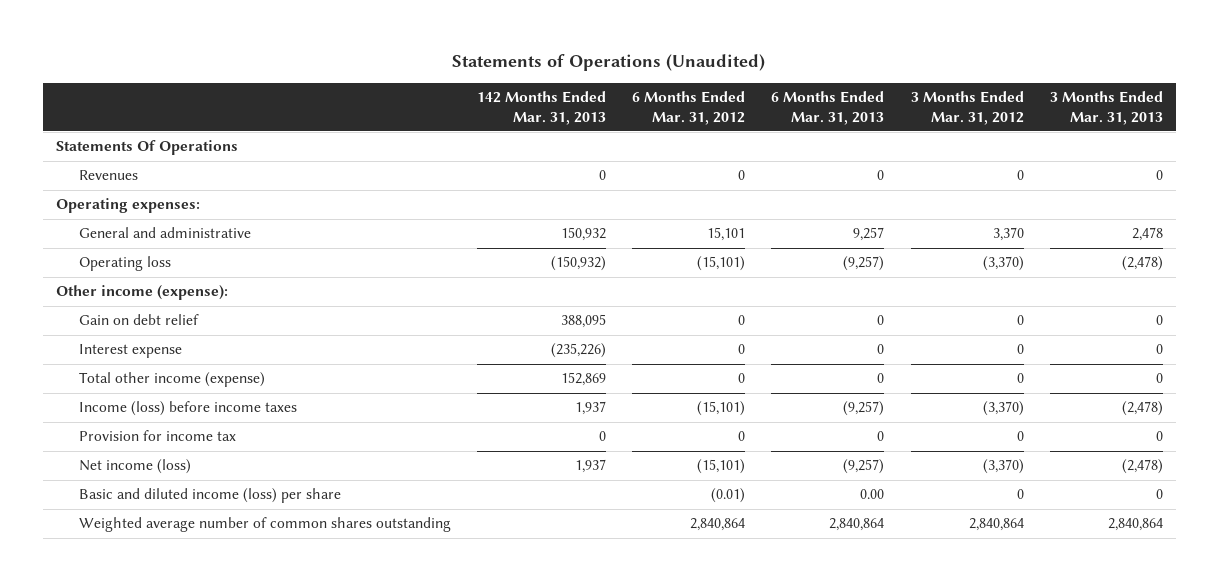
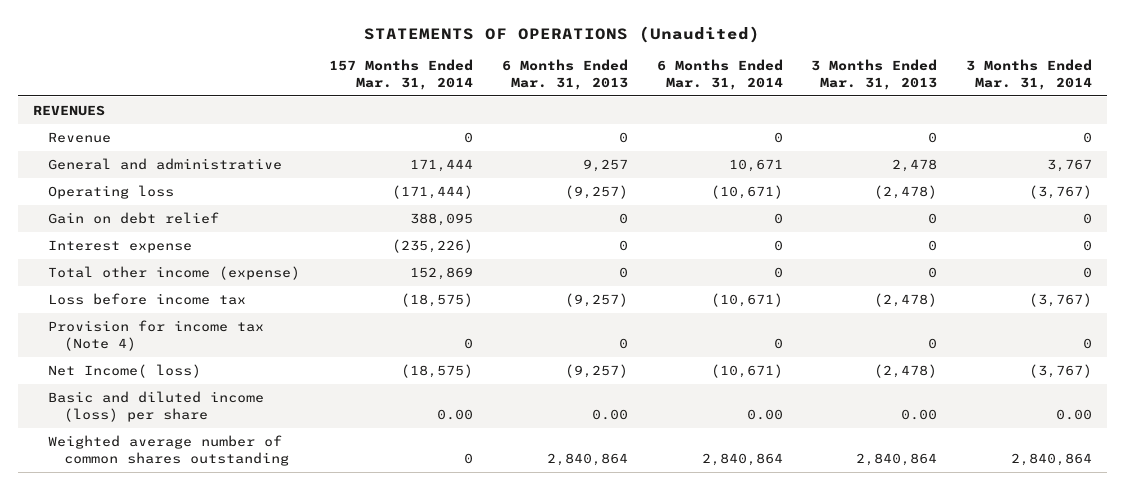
- Statements of Operations (Unaudited)
+ STATEMENTS OF OPERATIONS (Unaudited)
- | 142 Months Ended Mar. 31, 2013 | 6 Months Ended Mar. 31, 2012 | 6 Months Ended Mar. 31, 2013 | 3 Months Ended Mar. 31, 2012 | 3 Months Ended Mar. 31, 2013
+ | 157 Months Ended Mar. 31, 2014 | 6 Months Ended Mar. 31, 2013 | 6 Months Ended Mar. 31, 2014 | 3 Months Ended Mar. 31, 2013 | 3 Months Ended Mar. 31, 2014
- Statements Of Operations
- Revenues | 0 | 0 | 0 | 0 | 0
- Operating expenses:
+ REVENUES
+ Revenue | 0 | 0 | 0 | 0 | 0
- Other income (expense):
- Income (loss) before income taxes | 1,937 | (15,101) | (9,257) | (3,370) | (2,478)
- Provision for income tax | 0 | 0 | 0 | 0 | 0
- Net income (loss) | 1,937 | (15,101) | (9,257) | (3,370) | (2,478)
- Basic and diluted income (loss) per share | | (0.01) | 0.00 | 0 | 0
+ Loss before income tax | (18,575) | (9,257) | (10,671) | (2,478) | (3,767)
+ Provision for income tax (Note 4) | 0 | 0 | 0 | 0 | 0
+ Net Income( loss) | (18,575) | (9,257) | (10,671) | (2,478) | (3,767)
+ Basic and diluted income (loss) per share | 0.00 | 0.00 | 0.00 | 0.00 | 0.00

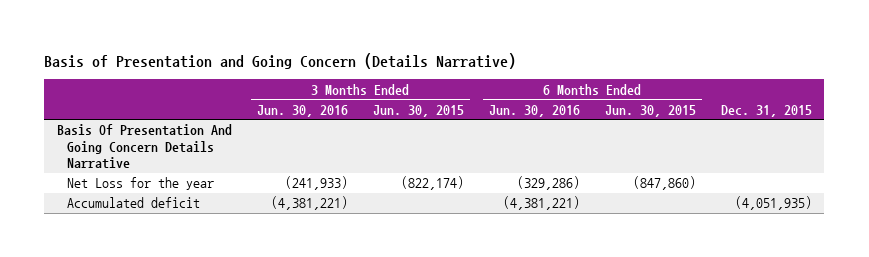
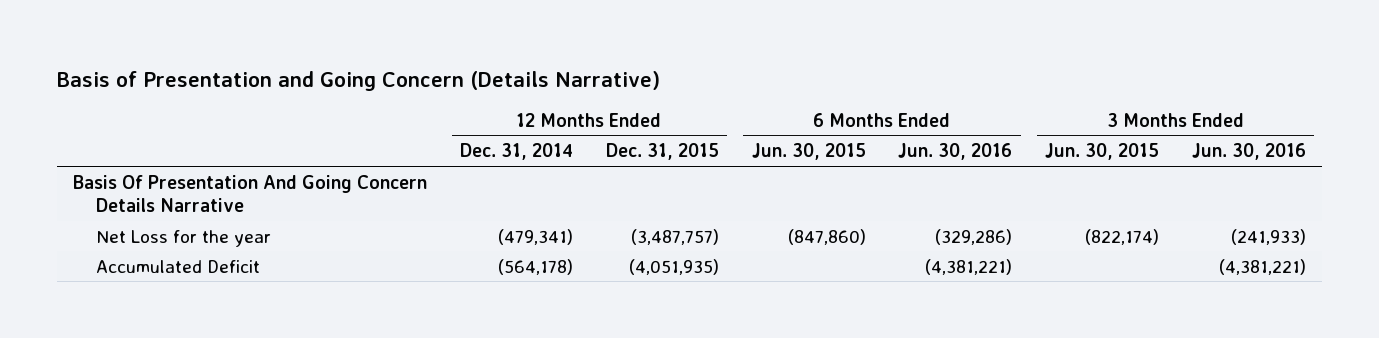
- | 3 Months Ended Jun. 30, 2016 | 3 Months Ended Jun. 30, 2015 | 6 Months Ended Jun. 30, 2016 | 6 Months Ended Jun. 30, 2015 | Dec. 31, 2015
+ | 12 Months Ended Dec. 31, 2014 | 12 Months Ended Dec. 31, 2015 | 6 Months Ended Jun. 30, 2015 | 6 Months Ended Jun. 30, 2016 | 3 Months Ended Jun. 30, 2015 | 3 Months Ended Jun. 30, 2016
- Accumulated deficit | (4,381,221) | | (4,381,221) | | (4,051,935)
+ Accumulated Deficit | (564,178) | (4,051,935) | | (4,381,221) | | (4,381,221)

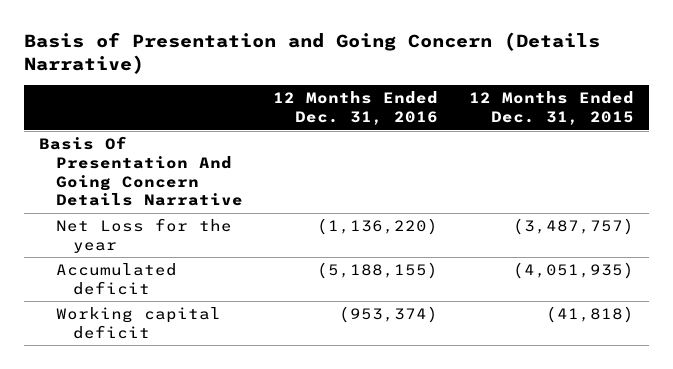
- | 12 Months Ended Dec. 31, 2014 | 12 Months Ended Dec. 31, 2015 | 6 Months Ended Jun. 30, 2015 | 6 Months Ended Jun. 30, 2016 | 3 Months Ended Jun. 30, 2015 | 3 Months Ended Jun. 30, 2016
+ | 12 Months Ended Dec. 31, 2016 | 12 Months Ended Dec. 31, 2015
- Accumulated Deficit | (564,178) | (4,051,935) | | (4,381,221) | | (4,381,221)
+ Accumulated deficit | (5,188,155) | (4,051,935)
+ Working capital deficit | (953,374) | (41,818)

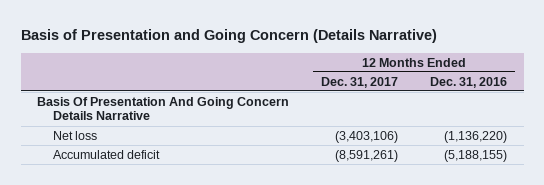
- | 12 Months Ended Dec. 31, 2016 | 12 Months Ended Dec. 31, 2015
+ | 12 Months Ended Dec. 31, 2017 | 12 Months Ended Dec. 31, 2016
- Net Loss for the year | (1,136,220) | (3,487,757)
+ Net loss | (3,403,106) | (1,136,220)
- Working capital deficit | (953,374) | (41,818)

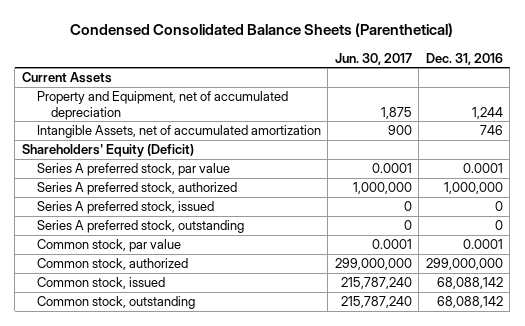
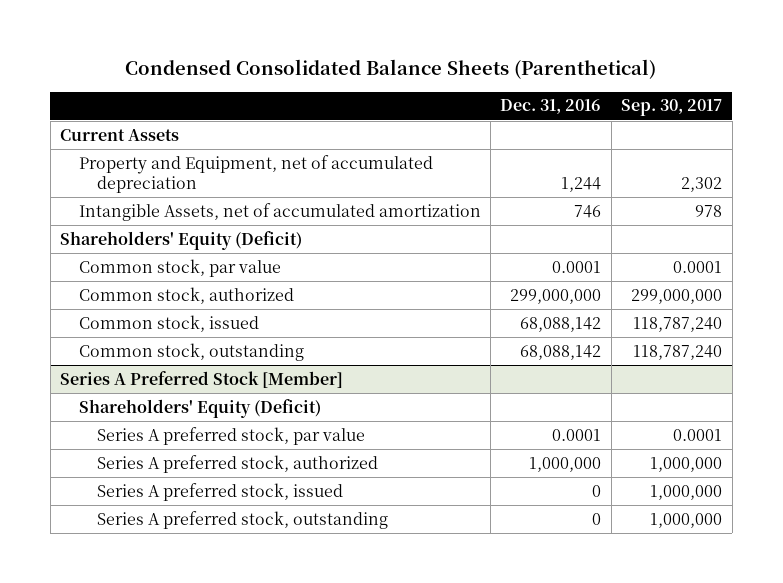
- | Jun. 30, 2017 | Dec. 31, 2016
+ | Dec. 31, 2016 | Sep. 30, 2017
- Series A preferred stock, par value | 0.0001 | 0.0001
- Series A preferred stock, authorized | 1,000,000 | 1,000,000
- Series A preferred stock, issued | 0 | 0
- Series A preferred stock, outstanding | 0 | 0
+ Series A Preferred Stock [Member]
+ Shareholders' Equity (Deficit)
+ Series A preferred stock, par value | 0.0001 | 0.0001
+ Series A preferred stock, authorized | 1,000,000 | 1,000,000
+ Series A preferred stock, issued | 0 | 1,000,000
+ Series A preferred stock, outstanding | 0 | 1,000,000

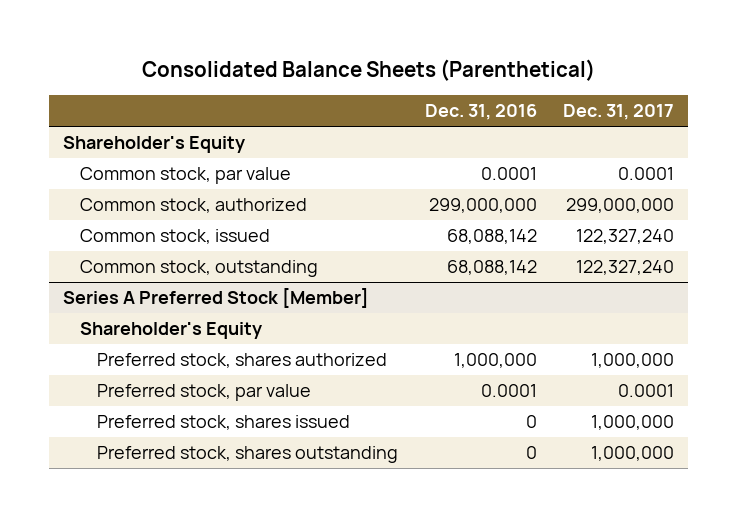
- Condensed Consolidated Balance Sheets (Parenthetical)
+ Consolidated Balance Sheets (Parenthetical)
- | Dec. 31, 2016 | Sep. 30, 2017
+ | Dec. 31, 2016 | Dec. 31, 2017
- Current Assets
- Property and Equipment, net of accumulated depreciation | 1,244 | 2,302
- Intangible Assets, net of accumulated amortization | 746 | 978
- Shareholders' Equity (Deficit)
+ Shareholder's Equity
@ Series A Preferred Stock [Member]
- Shareholders' Equity (Deficit)
- Series A preferred stock, par value | 0.0001 | 0.0001
- Series A preferred stock, authorized | 1,000,000 | 1,000,000
- Series A preferred stock, issued | 0 | 1,000,000
- Series A preferred stock, outstanding | 0 | 1,000,000
+ Shareholder's Equity
+ Preferred stock, shares authorized | 1,000,000 | 1,000,000
+ Preferred stock, par value | 0.0001 | 0.0001
+ Preferred stock, shares issued | 0 | 1,000,000
+ Preferred stock, shares outstanding | 0 | 1,000,000

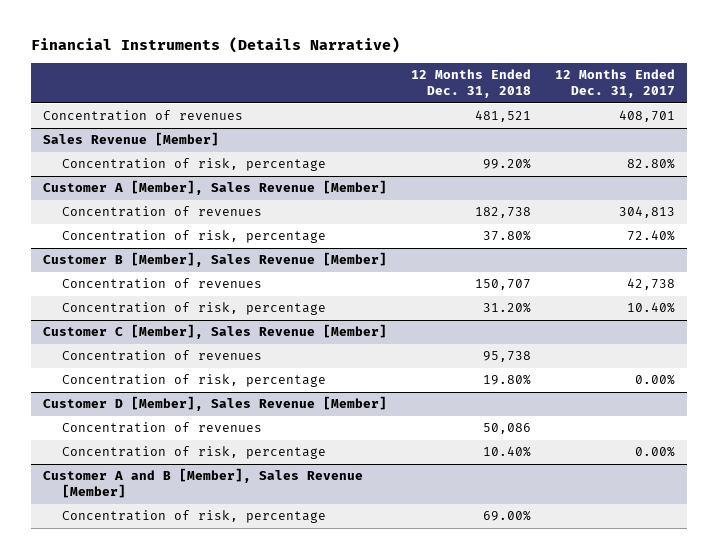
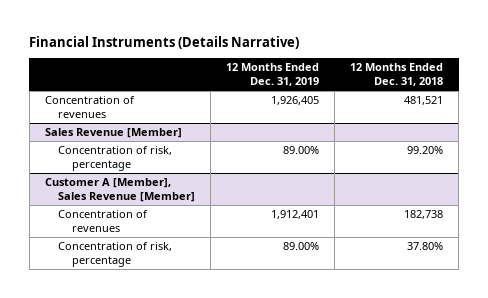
- | 12 Months Ended Dec. 31, 2018 | 12 Months Ended Dec. 31, 2017
+ | 12 Months Ended Dec. 31, 2019 | 12 Months Ended Dec. 31, 2018
- Customer B [Member], Sales Revenue [Member]
- Concentration of revenues | 150,707 | 42,738
- Concentration of risk, percentage | 31.20% | 10.40%
- Customer C [Member], Sales Revenue [Member]
- Concentration of revenues | 95,738 |
- Concentration of risk, percentage | 19.80% | 0.00%
- Customer D [Member], Sales Revenue [Member]
- Concentration of revenues | 50,086 |
- Concentration of risk, percentage | 10.40% | 0.00%
- Customer A and B [Member], Sales Revenue [Member]
- Concentration of risk, percentage | 69.00% |

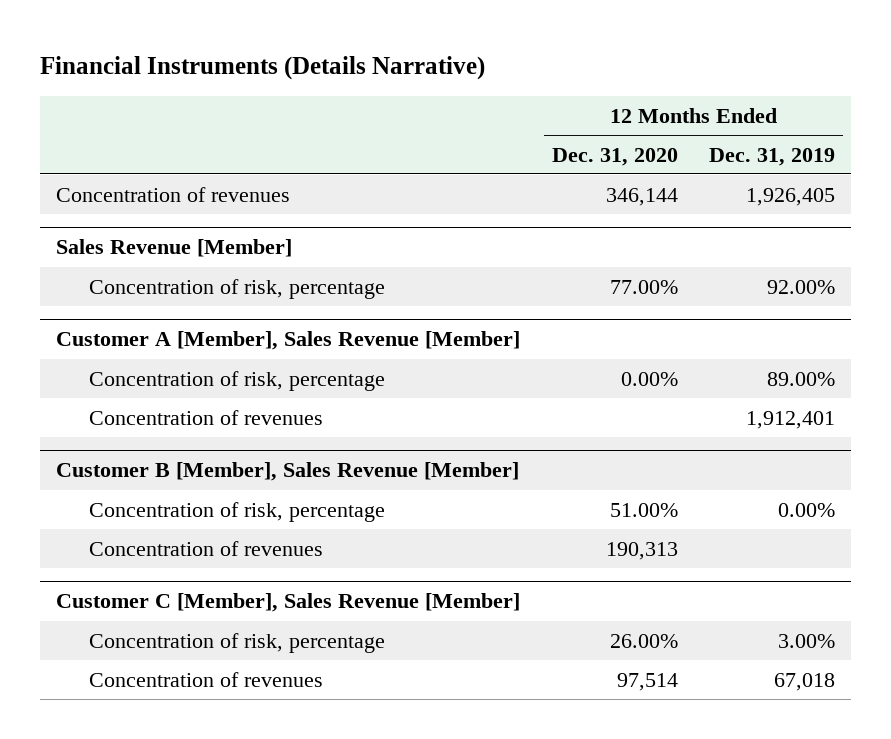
- | 12 Months Ended Dec. 31, 2019 | 12 Months Ended Dec. 31, 2018
+ | 12 Months Ended Dec. 31, 2020 | 12 Months Ended Dec. 31, 2019
@ Sales Revenue [Member]
- Concentration of risk, percentage | 89.00% | 99.20%
+ Concentration of risk, percentage | 77.00% | 92.00%
@ Customer A [Member], Sales Revenue [Member]
moved down: Concentration of revenues | | 1,912,401
+ Customer B [Member], Sales Revenue [Member]
+ Concentration of risk, percentage | 51.00% | 0.00%
+ Concentration of revenues | 190,313 |
+ Customer C [Member], Sales Revenue [Member]
+ Concentration of risk, percentage | 26.00% | 3.00%
+ Concentration of revenues | 97,514 | 67,018

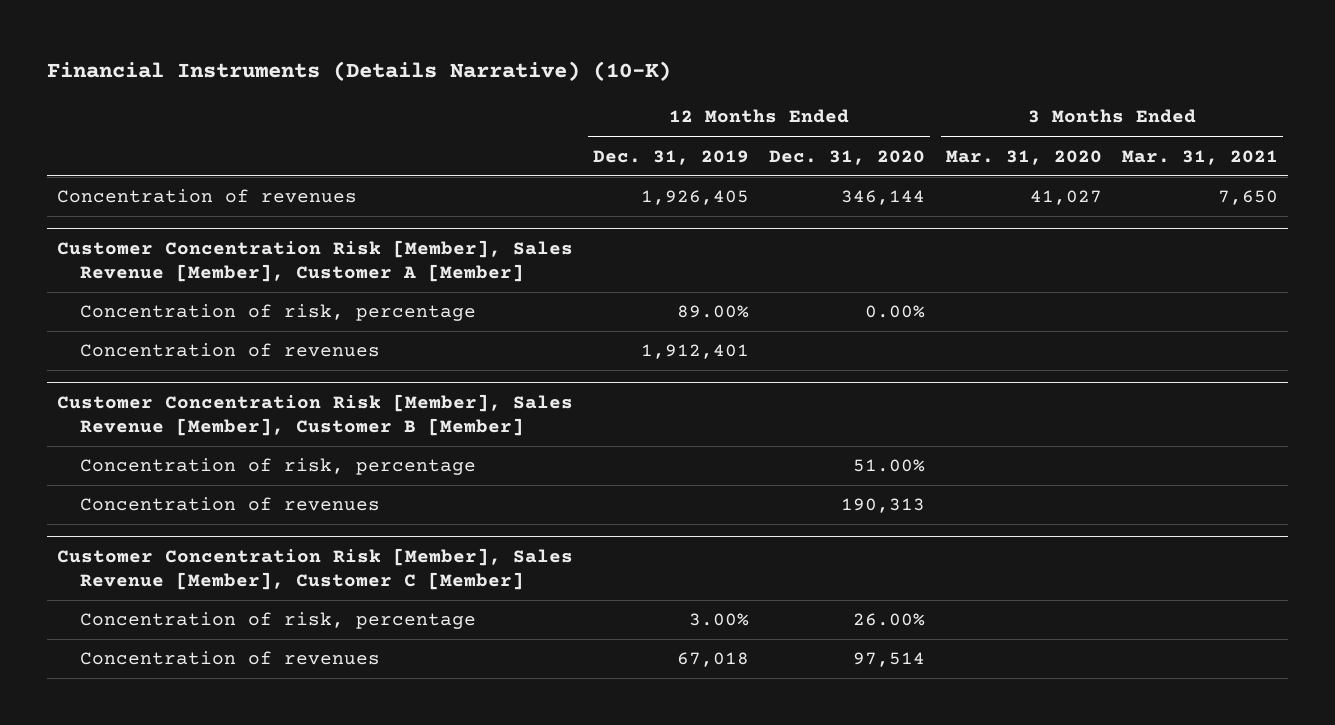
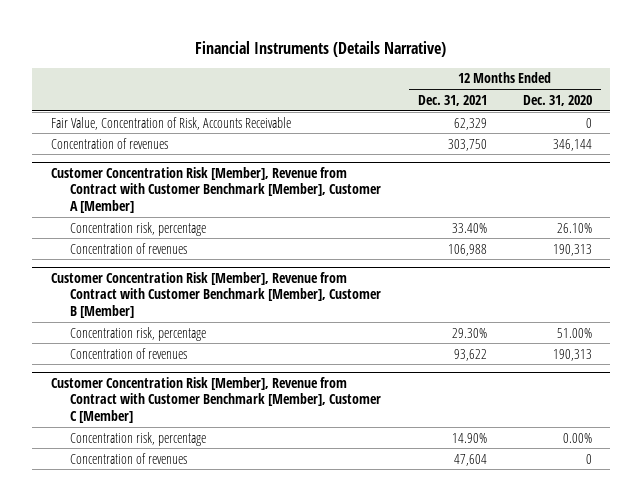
- Financial Instruments (Details Narrative) (10-K)
+ Financial Instruments (Details Narrative)
- | 12 Months Ended Dec. 31, 2019 | 12 Months Ended Dec. 31, 2020 | 3 Months Ended Mar. 31, 2020 | 3 Months Ended Mar. 31, 2021
+ | 12 Months Ended Dec. 31, 2021 | 12 Months Ended Dec. 31, 2020
+ Fair Value, Concentration of Risk, Accounts Receivable | 62,329 | 0
- Customer Concentration Risk [Member], Sales Revenue [Member], Customer A [Member]
- Concentration of risk, percentage | 89.00% | 0.00% | |
- Concentration of revenues | 1,912,401 | | |
- Customer Concentration Risk [Member], Sales Revenue [Member], Customer B [Member]
- Concentration of risk, percentage | | 51.00% | |
+ Customer Concentration Risk [Member], Revenue from Contract with Customer Benchmark [Member], Customer A [Member]
+ Concentration risk, percentage | 33.40% | 26.10%
- Customer Concentration Risk [Member], Sales Revenue [Member], Customer C [Member]
- Concentration of risk, percentage | 3.00% | 26.00% | |
- Concentration of revenues | 67,018 | 97,514 | |
+ Customer Concentration Risk [Member], Revenue from Contract with Customer Benchmark [Member], Customer B [Member]
+ Concentration risk, percentage | 29.30% | 51.00%
+ Concentration of revenues | 93,622 | 190,313
+ Customer Concentration Risk [Member], Revenue from Contract with Customer Benchmark [Member], Customer C [Member]
+ Concentration risk, percentage | 14.90% | 0.00%
+ Concentration of revenues | 47,604 | 0

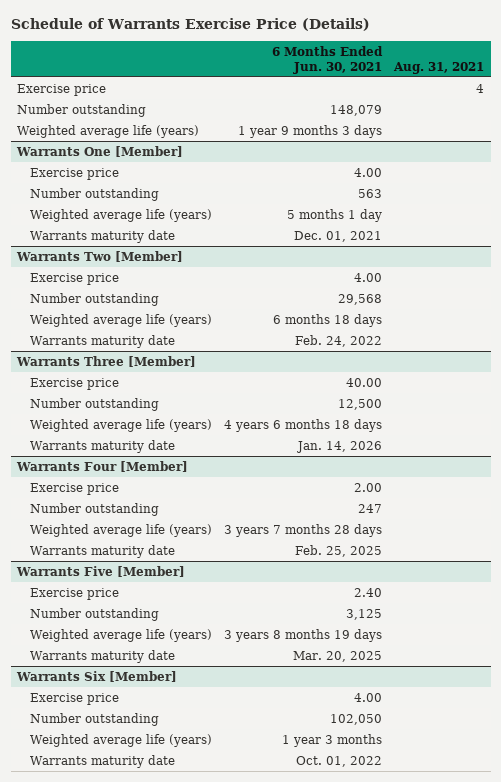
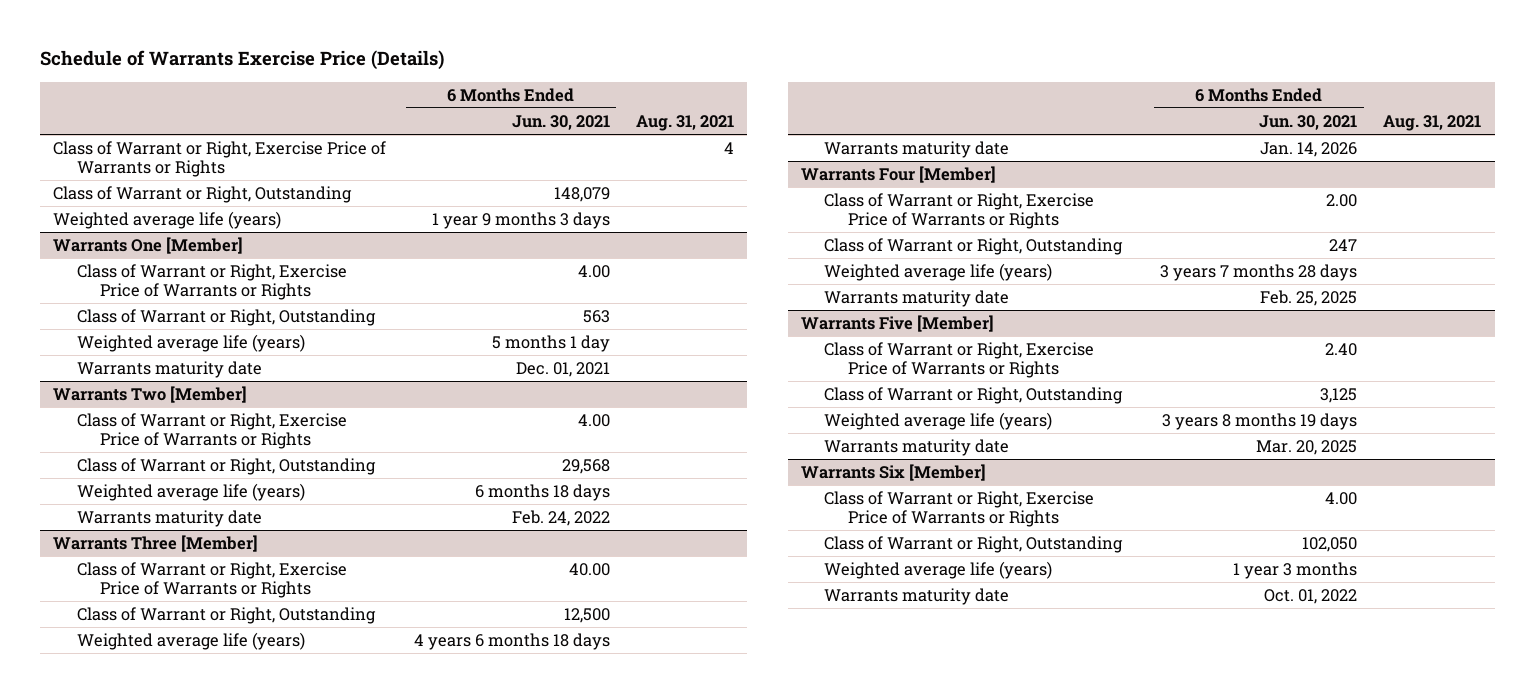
- Exercise price | | 4
- Number outstanding | 148,079 |
+ Class of Warrant or Right, Exercise Price of Warrants or Rights | | 4
+ Class of Warrant or Right, Outstanding | 148,079 |
@ Warrants One [Member]
- Exercise price | 4.00 |
- Number outstanding | 563 |
+ Class of Warrant or Right, Exercise Price of Warrants or Rights | 4.00 |
+ Class of Warrant or Right, Outstanding | 563 |
@ Warrants Two [Member]
- Exercise price | 4.00 |
- Number outstanding | 29,568 |
+ Class of Warrant or Right, Exercise Price of Warrants or Rights | 4.00 |
+ Class of Warrant or Right, Outstanding | 29,568 |
@ Warrants Three [Member]
- Exercise price | 40.00 |
- Number outstanding | 12,500 |
+ Class of Warrant or Right, Exercise Price of Warrants or Rights | 40.00 |
+ Class of Warrant or Right, Outstanding | 12,500 |
@ Warrants Four [Member]
- Exercise price | 2.00 |
- Number outstanding | 247 |
+ Class of Warrant or Right, Exercise Price of Warrants or Rights | 2.00 |
+ Class of Warrant or Right, Outstanding | 247 |
@ Warrants Five [Member]
- Exercise price | 2.40 |
- Number outstanding | 3,125 |
+ Class of Warrant or Right, Exercise Price of Warrants or Rights | 2.40 |
+ Class of Warrant or Right, Outstanding | 3,125 |
@ Warrants Six [Member]
- Exercise price | 4.00 |
- Number outstanding | 102,050 |
+ Class of Warrant or Right, Exercise Price of Warrants or Rights | 4.00 |
+ Class of Warrant or Right, Outstanding | 102,050 |

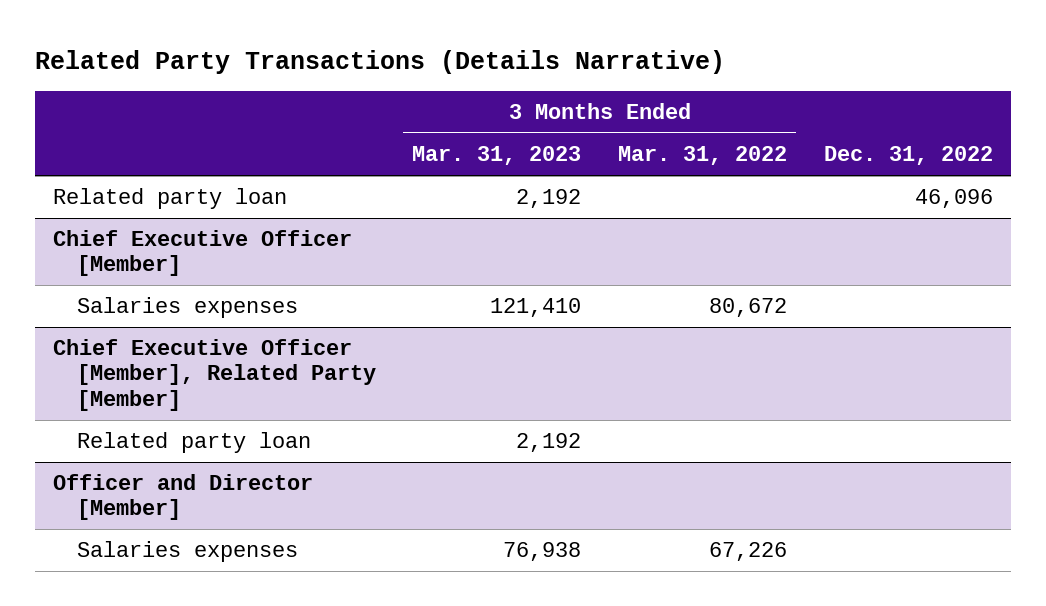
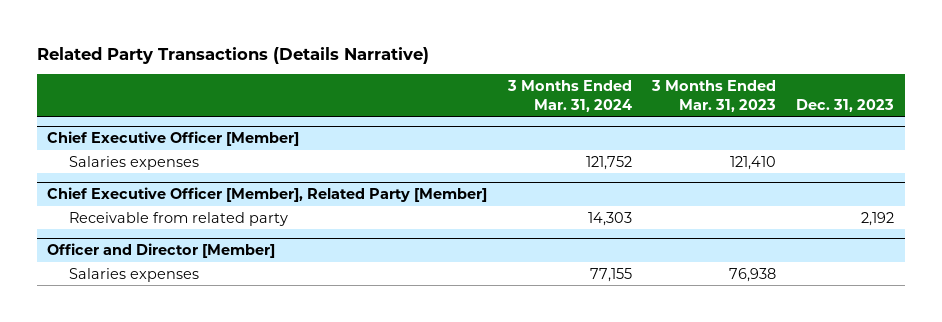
- | 3 Months Ended Mar. 31, 2023 | 3 Months Ended Mar. 31, 2022 | Dec. 31, 2022
+ | 3 Months Ended Mar. 31, 2024 | 3 Months Ended Mar. 31, 2023 | Dec. 31, 2023
- Related party loan | 2,192 | | 46,096
@ Chief Executive Officer [Member], Related Party [Member]
- Related party loan | 2,192 | |
+ Receivable from related party | 14,303 | | 2,192

